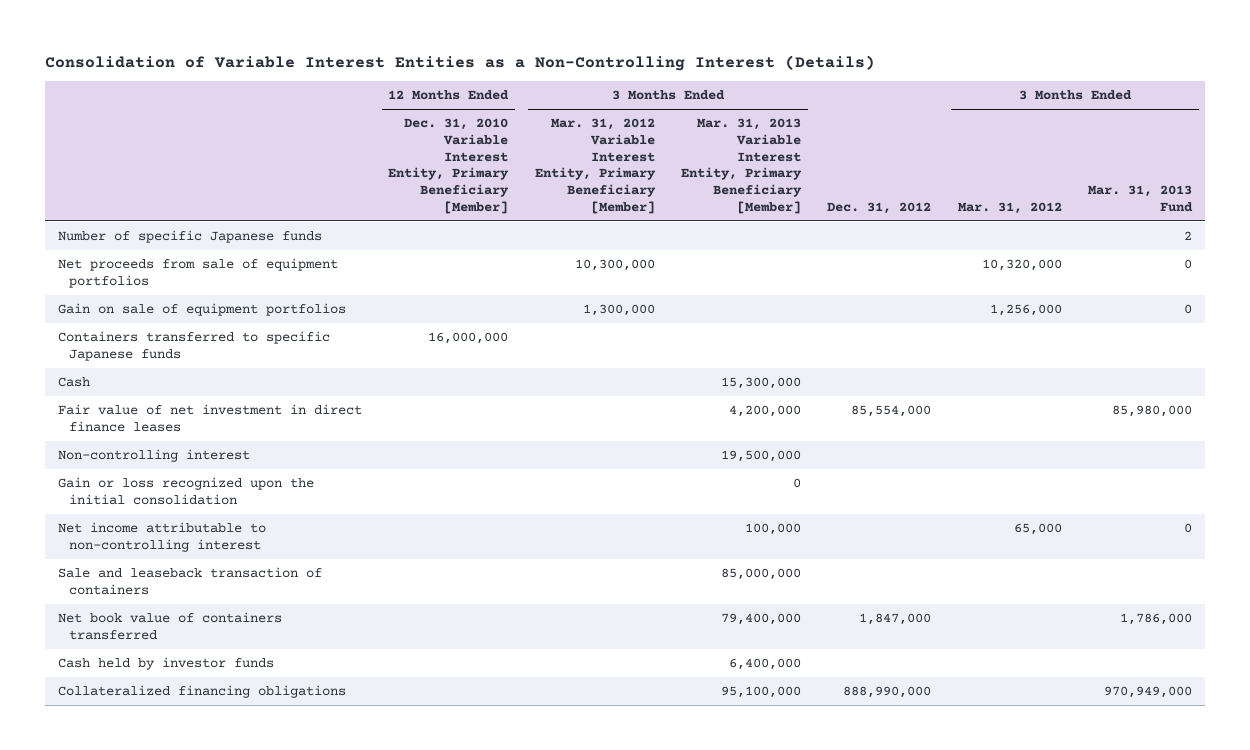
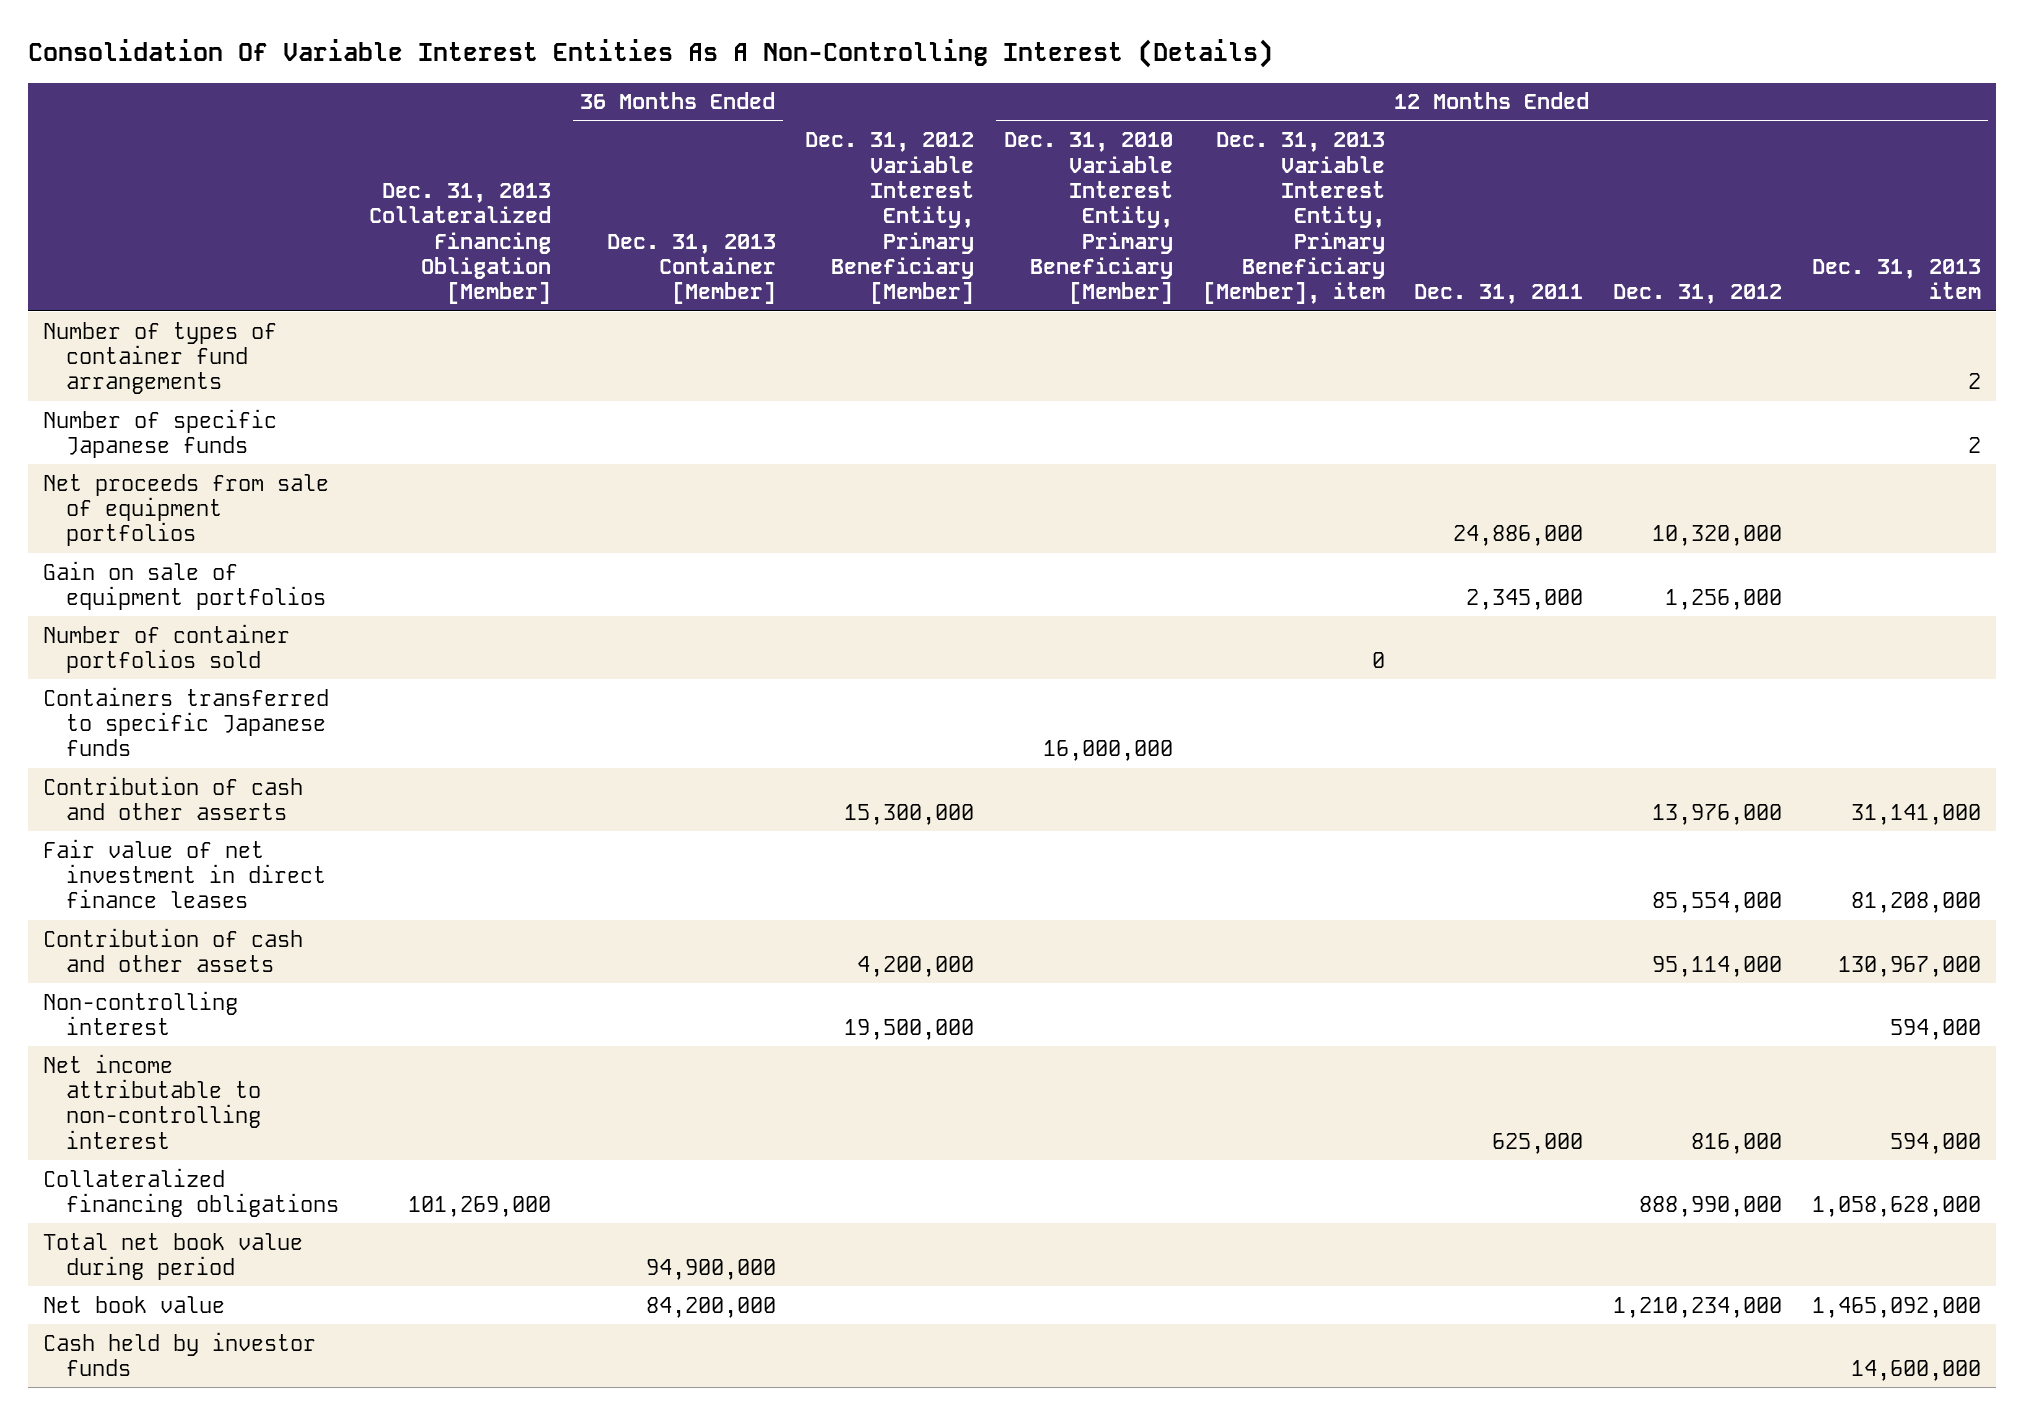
- Consolidation of Variable Interest Entities as a Non-Controlling Interest (Details)
+ Consolidation Of Variable Interest Entities As A Non-Controlling Interest (Details)
- | 12 Months Ended Dec. 31, 2010 Variable Interest Entity, Primary Beneficiary [Member] | 3 Months Ended Mar. 31, 2012 Variable Interest Entity, Primary Beneficiary [Member] | 3 Months Ended Mar. 31, 2013 Variable Interest Entity, Primary Beneficiary [Member] | Dec. 31, 2012 | 3 Months Ended Mar. 31, 2012 | 3 Months Ended Mar. 31, 2013 Fund
+ | Dec. 31, 2013 Collateralized Financing Obligation [Member] | 36 Months Ended Dec. 31, 2013 Container [Member] | Dec. 31, 2012 Variable Interest Entity, Primary Beneficiary [Member] | 12 Months Ended Dec. 31, 2010 Variable Interest Entity, Primary Beneficiary [Member] | 12 Months Ended Dec. 31, 2013 Variable Interest Entity, Primary Beneficiary [Member], item | 12 Months Ended Dec. 31, 2011 | 12 Months Ended Dec. 31, 2012 | 12 Months Ended Dec. 31, 2013 item
+ Number of types of container fund arrangements | | | | | | | | 2
+ Number of container portfolios sold | | | | | 0 | | |
- Cash | | | 15,300,000 | | |
+ Contribution of cash and other asserts | | | 15,300,000 | | | | 13,976,000 | 31,141,000
+ Contribution of cash and other assets | | | 4,200,000 | | | | 95,114,000 | 130,967,000
- Gain or loss recognized upon the initial consolidation | | | 0 | | |
- Sale and leaseback transaction of containers | | | 85,000,000 | | |
- Net book value of containers transferred | | | 79,400,000 | 1,847,000 | | 1,786,000
+ Total net book value during period | | 94,900,000 | | | | | |
+ Net book value | | 84,200,000 | | | | | 1,210,234,000 | 1,465,092,000
moved down: Cash held by investor funds | | | | | | | | 14,600,000

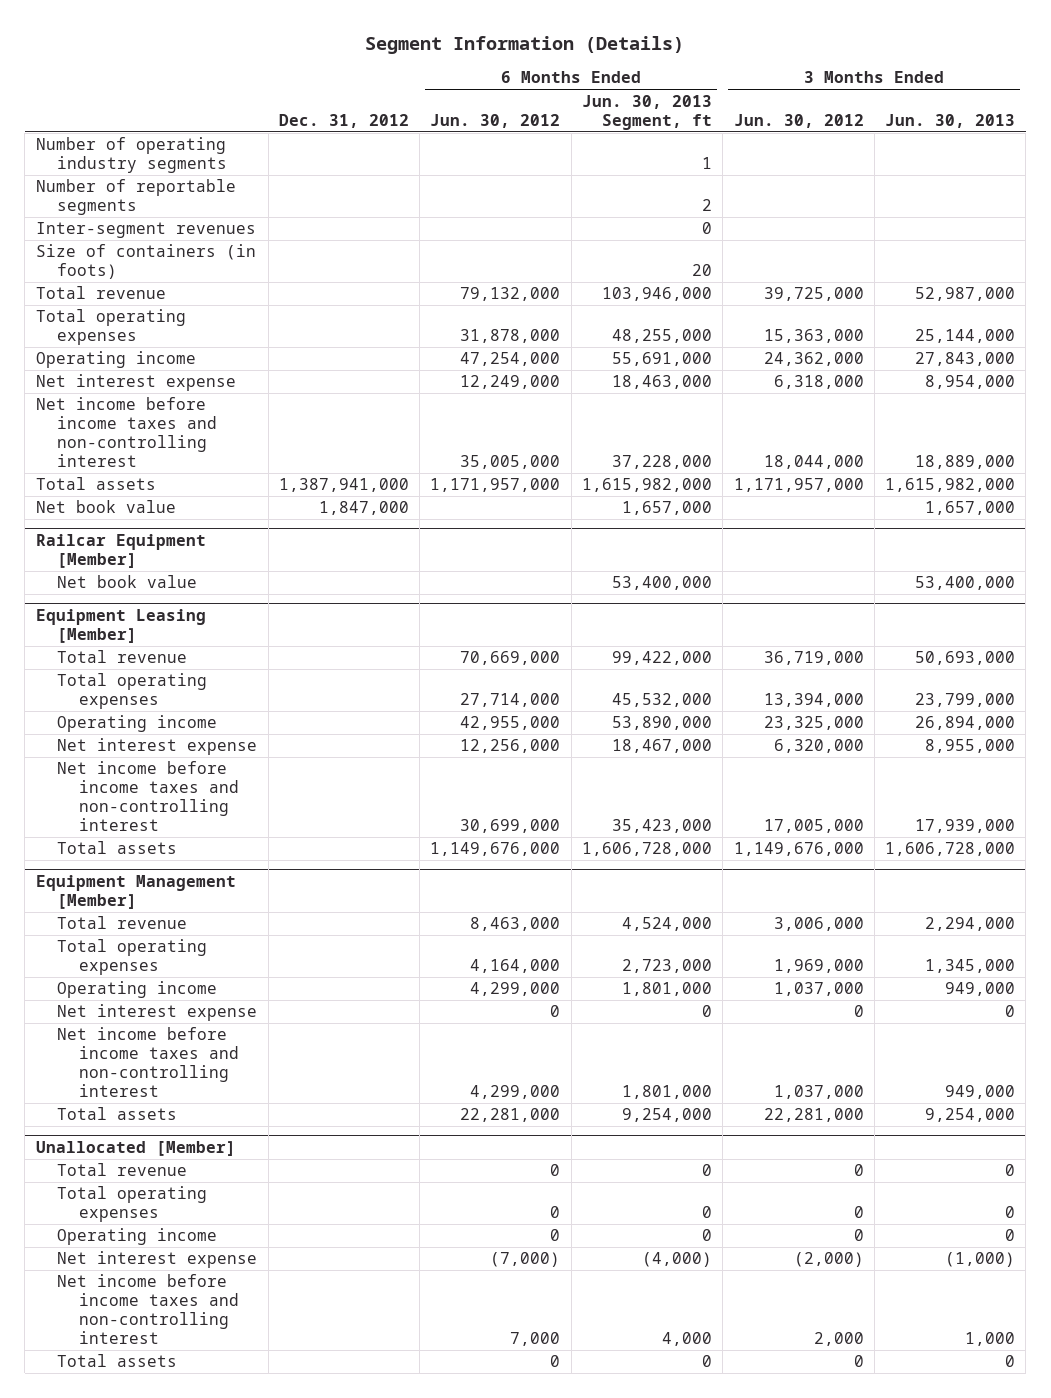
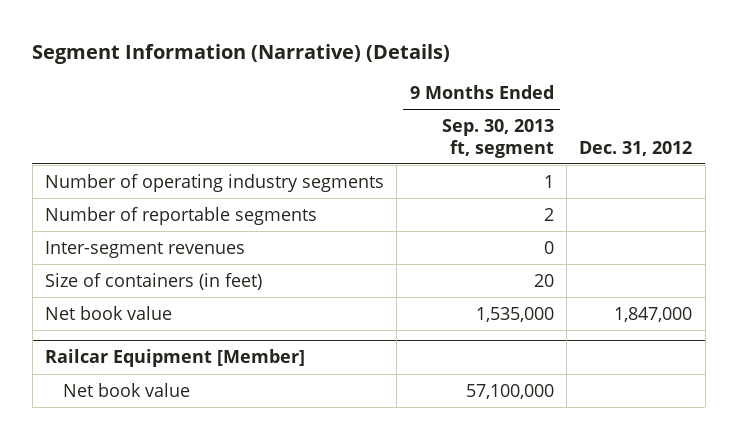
- Segment Information (Details)
+ Segment Information (Narrative) (Details)
- | Dec. 31, 2012 | 6 Months Ended Jun. 30, 2012 | 6 Months Ended Jun. 30, 2013 Segment, ft | 3 Months Ended Jun. 30, 2012 | 3 Months Ended Jun. 30, 2013
+ | 9 Months Ended Sep. 30, 2013 ft, segment | Dec. 31, 2012
- Size of containers (in foots) | | | 20 | |
- Total revenue | | 79,132,000 | 103,946,000 | 39,725,000 | 52,987,000
- Total operating expenses | | 31,878,000 | 48,255,000 | 15,363,000 | 25,144,000
- Operating income | | 47,254,000 | 55,691,000 | 24,362,000 | 27,843,000
- Net interest expense | | 12,249,000 | 18,463,000 | 6,318,000 | 8,954,000
- Net income before income taxes and non-controlling interest | | 35,005,000 | 37,228,000 | 18,044,000 | 18,889,000
- Total assets | 1,387,941,000 | 1,171,957,000 | 1,615,982,000 | 1,171,957,000 | 1,615,982,000
+ Size of containers (in feet) | 20 |
- Equipment Leasing [Member]
- Total revenue | | 70,669,000 | 99,422,000 | 36,719,000 | 50,693,000
- Total operating expenses | | 27,714,000 | 45,532,000 | 13,394,000 | 23,799,000
- Operating income | | 42,955,000 | 53,890,000 | 23,325,000 | 26,894,000
- Net interest expense | | 12,256,000 | 18,467,000 | 6,320,000 | 8,955,000
- Net income before income taxes and non-controlling interest | | 30,699,000 | 35,423,000 | 17,005,000 | 17,939,000
- Total assets | | 1,149,676,000 | 1,606,728,000 | 1,149,676,000 | 1,606,728,000
- Equipment Management [Member]
- Total revenue | | 8,463,000 | 4,524,000 | 3,006,000 | 2,294,000
- Total operating expenses | | 4,164,000 | 2,723,000 | 1,969,000 | 1,345,000
- Operating income | | 4,299,000 | 1,801,000 | 1,037,000 | 949,000
- Net interest expense | | 0 | 0 | 0 | 0
- Net income before income taxes and non-controlling interest | | 4,299,000 | 1,801,000 | 1,037,000 | 949,000
- Total assets | | 22,281,000 | 9,254,000 | 22,281,000 | 9,254,000
- Unallocated [Member]
- Total revenue | | 0 | 0 | 0 | 0
- Total operating expenses | | 0 | 0 | 0 | 0
- Operating income | | 0 | 0 | 0 | 0
- Net interest expense | | (7,000) | (4,000) | (2,000) | (1,000)
- Net income before income taxes and non-controlling interest | | 7,000 | 4,000 | 2,000 | 1,000
- Total assets | | 0 | 0 | 0 | 0

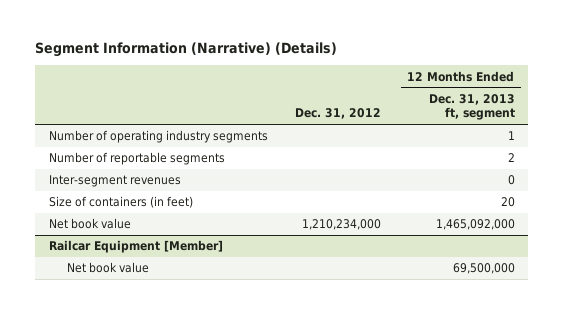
- | 9 Months Ended Sep. 30, 2013 ft, segment | Dec. 31, 2012
+ | Dec. 31, 2012 | 12 Months Ended Dec. 31, 2013 ft, segment
- Net book value | 1,535,000 | 1,847,000
+ Net book value | 1,210,234,000 | 1,465,092,000

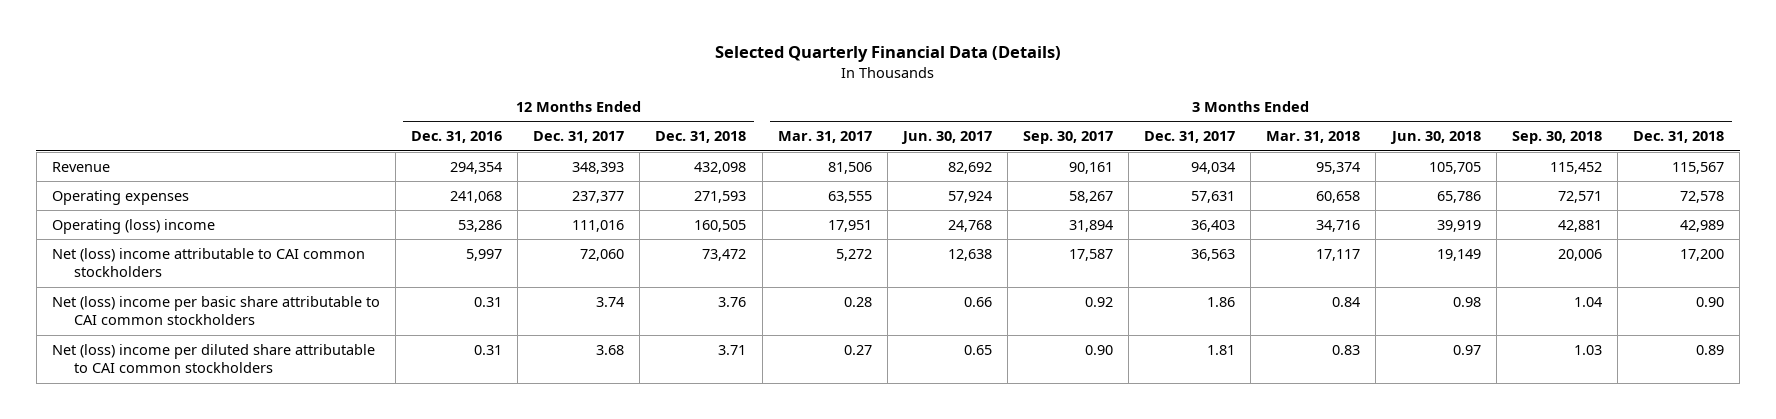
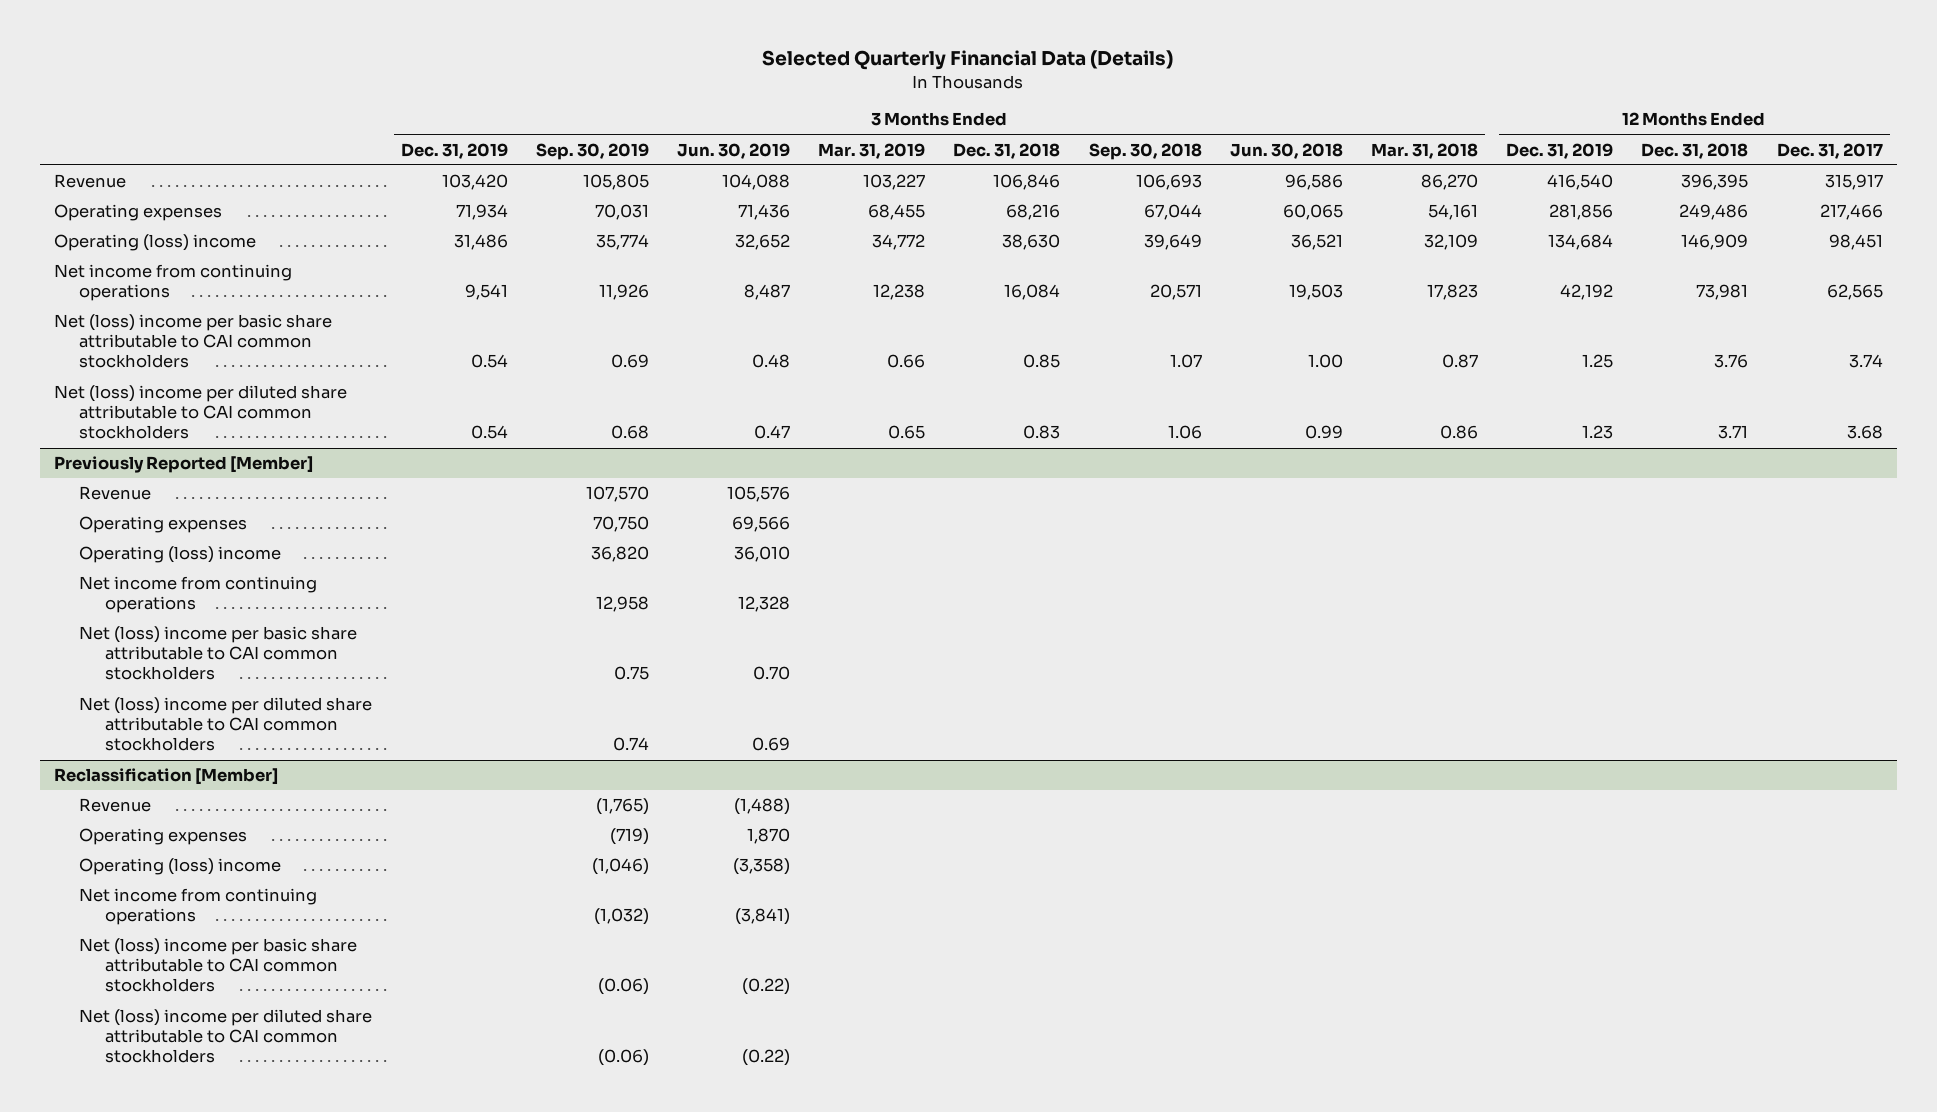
- | 12 Months Ended Dec. 31, 2016 | 12 Months Ended Dec. 31, 2017 | 12 Months Ended Dec. 31, 2018 | 3 Months Ended Mar. 31, 2017 | 3 Months Ended Jun. 30, 2017 | 3 Months Ended Sep. 30, 2017 | 3 Months Ended Dec. 31, 2017 | 3 Months Ended Mar. 31, 2018 | 3 Months Ended Jun. 30, 2018 | 3 Months Ended Sep. 30, 2018 | 3 Months Ended Dec. 31, 2018
+ | 3 Months Ended Dec. 31, 2019 | 3 Months Ended Sep. 30, 2019 | 3 Months Ended Jun. 30, 2019 | 3 Months Ended Mar. 31, 2019 | 3 Months Ended Dec. 31, 2018 | 3 Months Ended Sep. 30, 2018 | 3 Months Ended Jun. 30, 2018 | 3 Months Ended Mar. 31, 2018 | 12 Months Ended Dec. 31, 2019 | 12 Months Ended Dec. 31, 2018 | 12 Months Ended Dec. 31, 2017
- Revenue | 294,354 | 348,393 | 432,098 | 81,506 | 82,692 | 90,161 | 94,034 | 95,374 | 105,705 | 115,452 | 115,567
- Operating expenses | 241,068 | 237,377 | 271,593 | 63,555 | 57,924 | 58,267 | 57,631 | 60,658 | 65,786 | 72,571 | 72,578
- Operating (loss) income | 53,286 | 111,016 | 160,505 | 17,951 | 24,768 | 31,894 | 36,403 | 34,716 | 39,919 | 42,881 | 42,989
- Net (loss) income attributable to CAI common stockholders | 5,997 | 72,060 | 73,472 | 5,272 | 12,638 | 17,587 | 36,563 | 17,117 | 19,149 | 20,006 | 17,200
- Net (loss) income per basic share attributable to CAI common stockholders | 0.31 | 3.74 | 3.76 | 0.28 | 0.66 | 0.92 | 1.86 | 0.84 | 0.98 | 1.04 | 0.90
- Net (loss) income per diluted share attributable to CAI common stockholders | 0.31 | 3.68 | 3.71 | 0.27 | 0.65 | 0.90 | 1.81 | 0.83 | 0.97 | 1.03 | 0.89
+ Revenue | 103,420 | 105,805 | 104,088 | 103,227 | 106,846 | 106,693 | 96,586 | 86,270 | 416,540 | 396,395 | 315,917
+ Operating expenses | 71,934 | 70,031 | 71,436 | 68,455 | 68,216 | 67,044 | 60,065 | 54,161 | 281,856 | 249,486 | 217,466
+ Operating (loss) income | 31,486 | 35,774 | 32,652 | 34,772 | 38,630 | 39,649 | 36,521 | 32,109 | 134,684 | 146,909 | 98,451
+ Net income from continuing operations | 9,541 | 11,926 | 8,487 | 12,238 | 16,084 | 20,571 | 19,503 | 17,823 | 42,192 | 73,981 | 62,565
+ Net (loss) income per basic share attributable to CAI common stockholders | 0.54 | 0.69 | 0.48 | 0.66 | 0.85 | 1.07 | 1.00 | 0.87 | 1.25 | 3.76 | 3.74
+ Net (loss) income per diluted share attributable to CAI common stockholders | 0.54 | 0.68 | 0.47 | 0.65 | 0.83 | 1.06 | 0.99 | 0.86 | 1.23 | 3.71 | 3.68
+ Previously Reported [Member]
+ Revenue | | 107,570 | 105,576 | | | | | | | |
+ Operating expenses | | 70,750 | 69,566 | | | | | | | |
+ Operating (loss) income | | 36,820 | 36,010 | | | | | | | |
+ Net income from continuing operations | | 12,958 | 12,328 | | | | | | | |
+ Net (loss) income per basic share attributable to CAI common stockholders | | 0.75 | 0.70 | | | | | | | |
+ Net (loss) income per diluted share attributable to CAI common stockholders | | 0.74 | 0.69 | | | | | | | |
+ Reclassification [Member]
+ Revenue | | (1,765) | (1,488) | | | | | | | |
+ Operating expenses | | (719) | 1,870 | | | | | | | |
+ Operating (loss) income | | (1,046) | (3,358) | | | | | | | |
+ Net income from continuing operations | | (1,032) | (3,841) | | | | | | | |
+ Net (loss) income per basic share attributable to CAI common stockholders | | (0.06) | (0.22) | | | | | | | |
+ Net (loss) income per diluted share attributable to CAI common stockholders | | (0.06) | (0.22) | | | | | | | |

